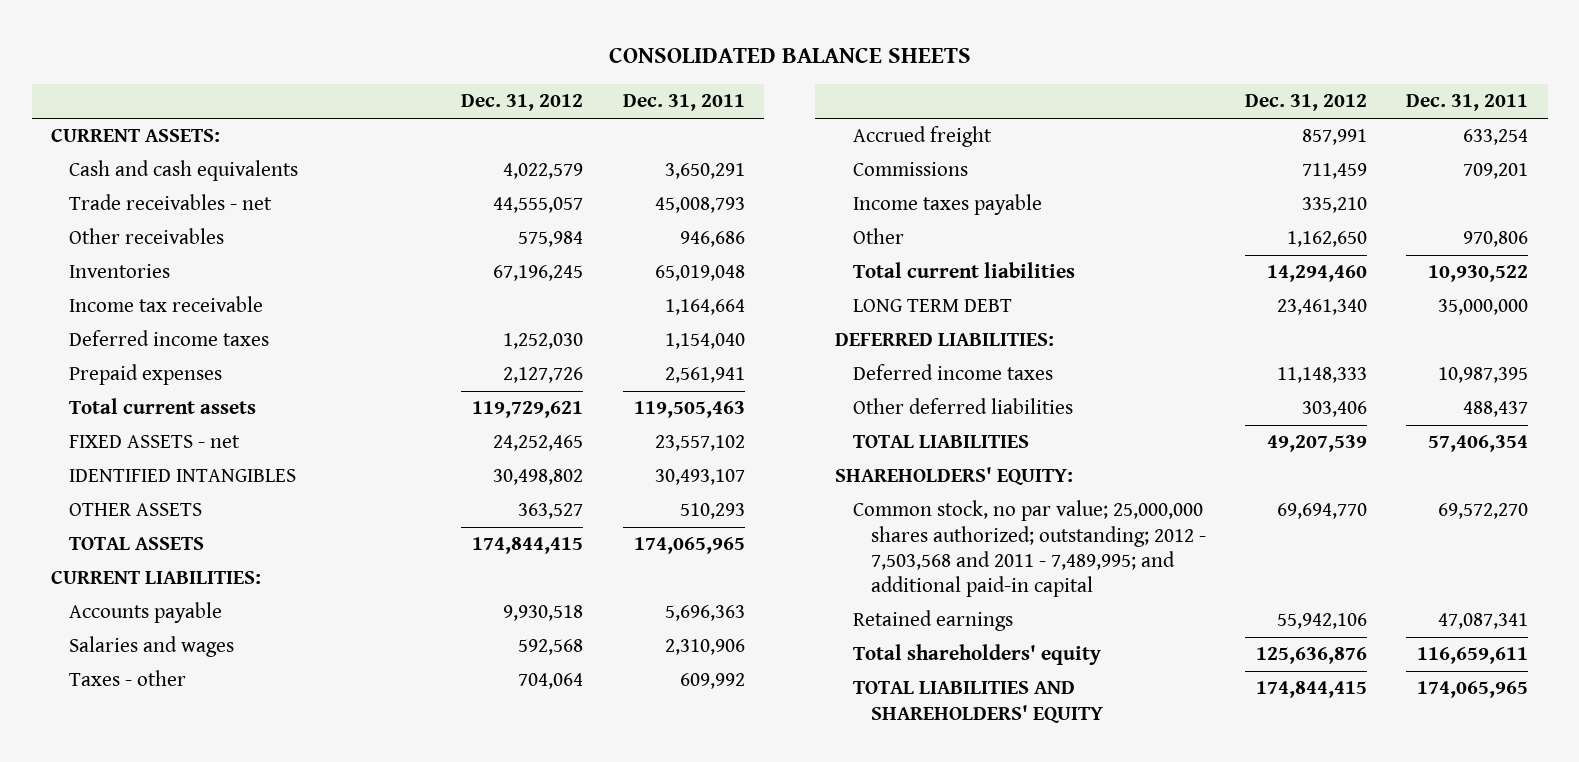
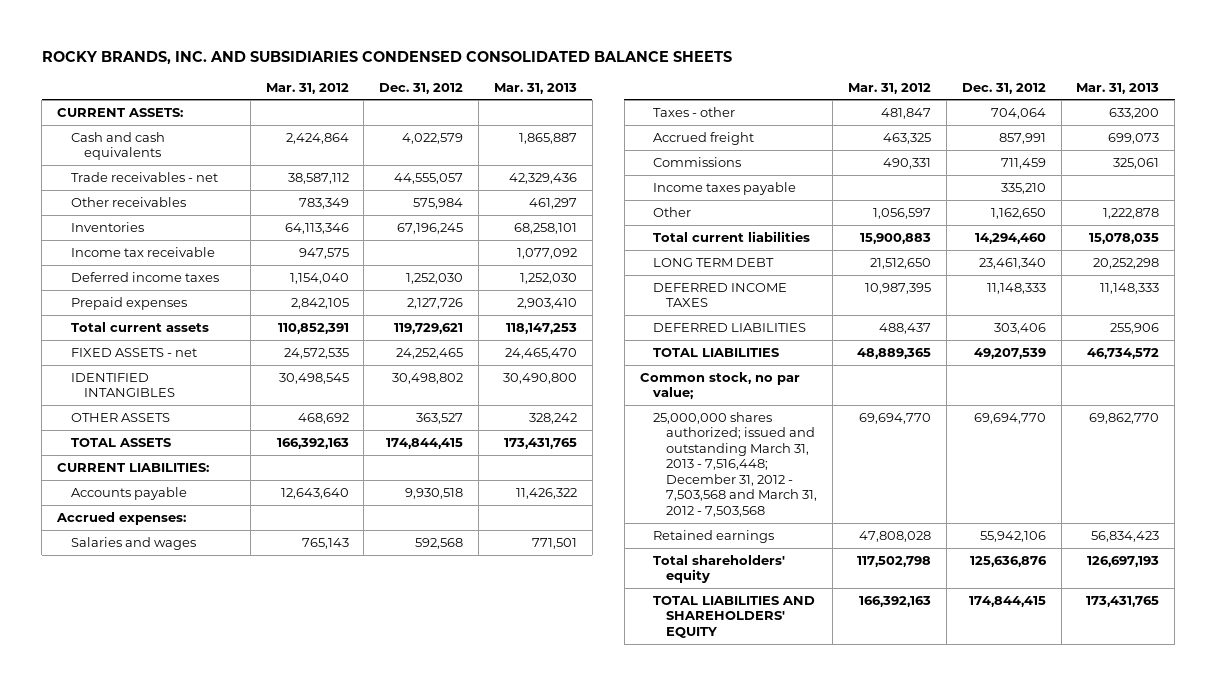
- CONSOLIDATED BALANCE SHEETS
+ ROCKY BRANDS, INC. AND SUBSIDIARIES CONDENSED CONSOLIDATED BALANCE SHEETS
- | Dec. 31, 2012 | Dec. 31, 2011
+ | Mar. 31, 2012 | Dec. 31, 2012 | Mar. 31, 2013
+ Accrued expenses:
- DEFERRED LIABILITIES:
- Deferred income taxes | 11,148,333 | 10,987,395
- Other deferred liabilities | 303,406 | 488,437
+ DEFERRED INCOME TAXES | 10,987,395 | 11,148,333 | 11,148,333
+ DEFERRED LIABILITIES | 488,437 | 303,406 | 255,906
- SHAREHOLDERS' EQUITY:
- Common stock, no par value; 25,000,000 shares authorized; outstanding; 2012 - 7,503,568 and 2011 - 7,489,995; and additional paid-in capital | 69,694,770 | 69,572,270
+ Common stock, no par value;
+ 25,000,000 shares authorized; issued and outstanding March 31, 2013 - 7,516,448; December 31, 2012 - 7,503,568 and March 31, 2012 - 7,503,568 | 69,694,770 | 69,694,770 | 69,862,770

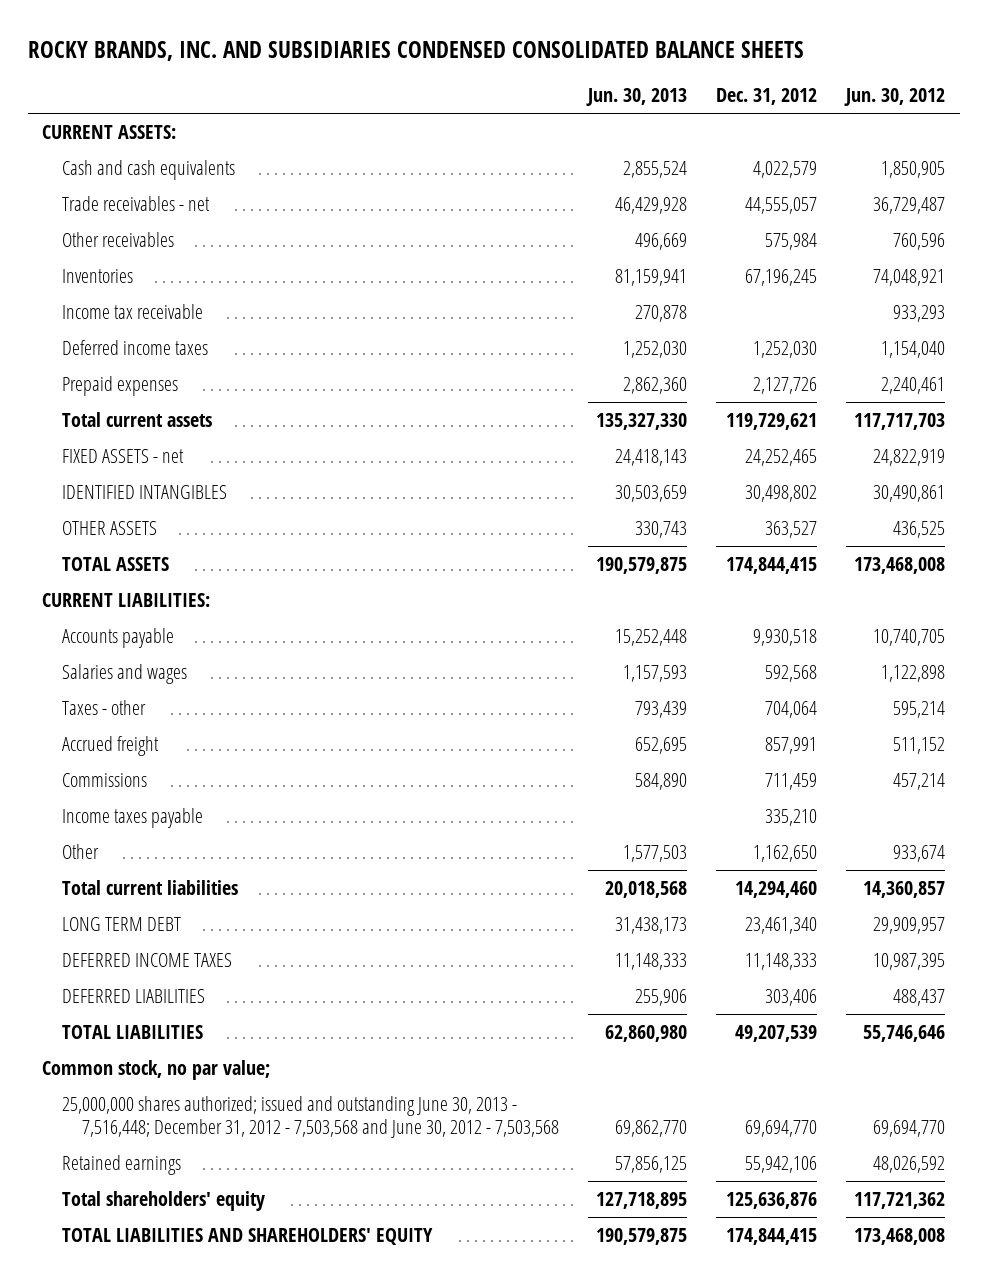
- | Mar. 31, 2012 | Dec. 31, 2012 | Mar. 31, 2013
+ | Jun. 30, 2013 | Dec. 31, 2012 | Jun. 30, 2012
- Accrued expenses:
- 25,000,000 shares authorized; issued and outstanding March 31, 2013 - 7,516,448; December 31, 2012 - 7,503,568 and March 31, 2012 - 7,503,568 | 69,694,770 | 69,694,770 | 69,862,770
+ 25,000,000 shares authorized; issued and outstanding June 30, 2013 - 7,516,448; December 31, 2012 - 7,503,568 and June 30, 2012 - 7,503,568 | 69,862,770 | 69,694,770 | 69,694,770

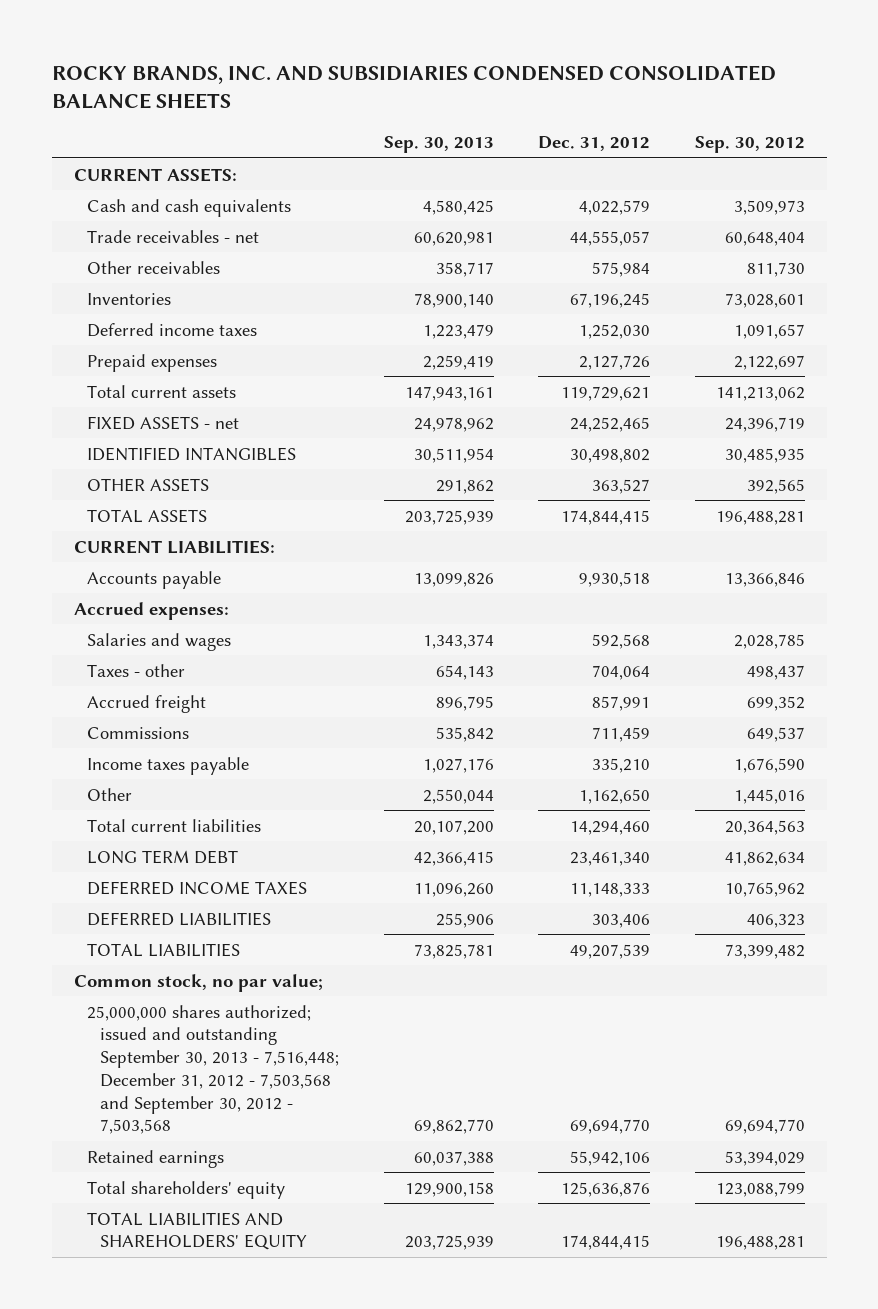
- | Jun. 30, 2013 | Dec. 31, 2012 | Jun. 30, 2012
+ | Sep. 30, 2013 | Dec. 31, 2012 | Sep. 30, 2012
- Income tax receivable | 270,878 | | 933,293
+ Accrued expenses:
- 25,000,000 shares authorized; issued and outstanding June 30, 2013 - 7,516,448; December 31, 2012 - 7,503,568 and June 30, 2012 - 7,503,568 | 69,862,770 | 69,694,770 | 69,694,770
+ 25,000,000 shares authorized; issued and outstanding September 30, 2013 - 7,516,448; December 31, 2012 - 7,503,568 and September 30, 2012 - 7,503,568 | 69,862,770 | 69,694,770 | 69,694,770

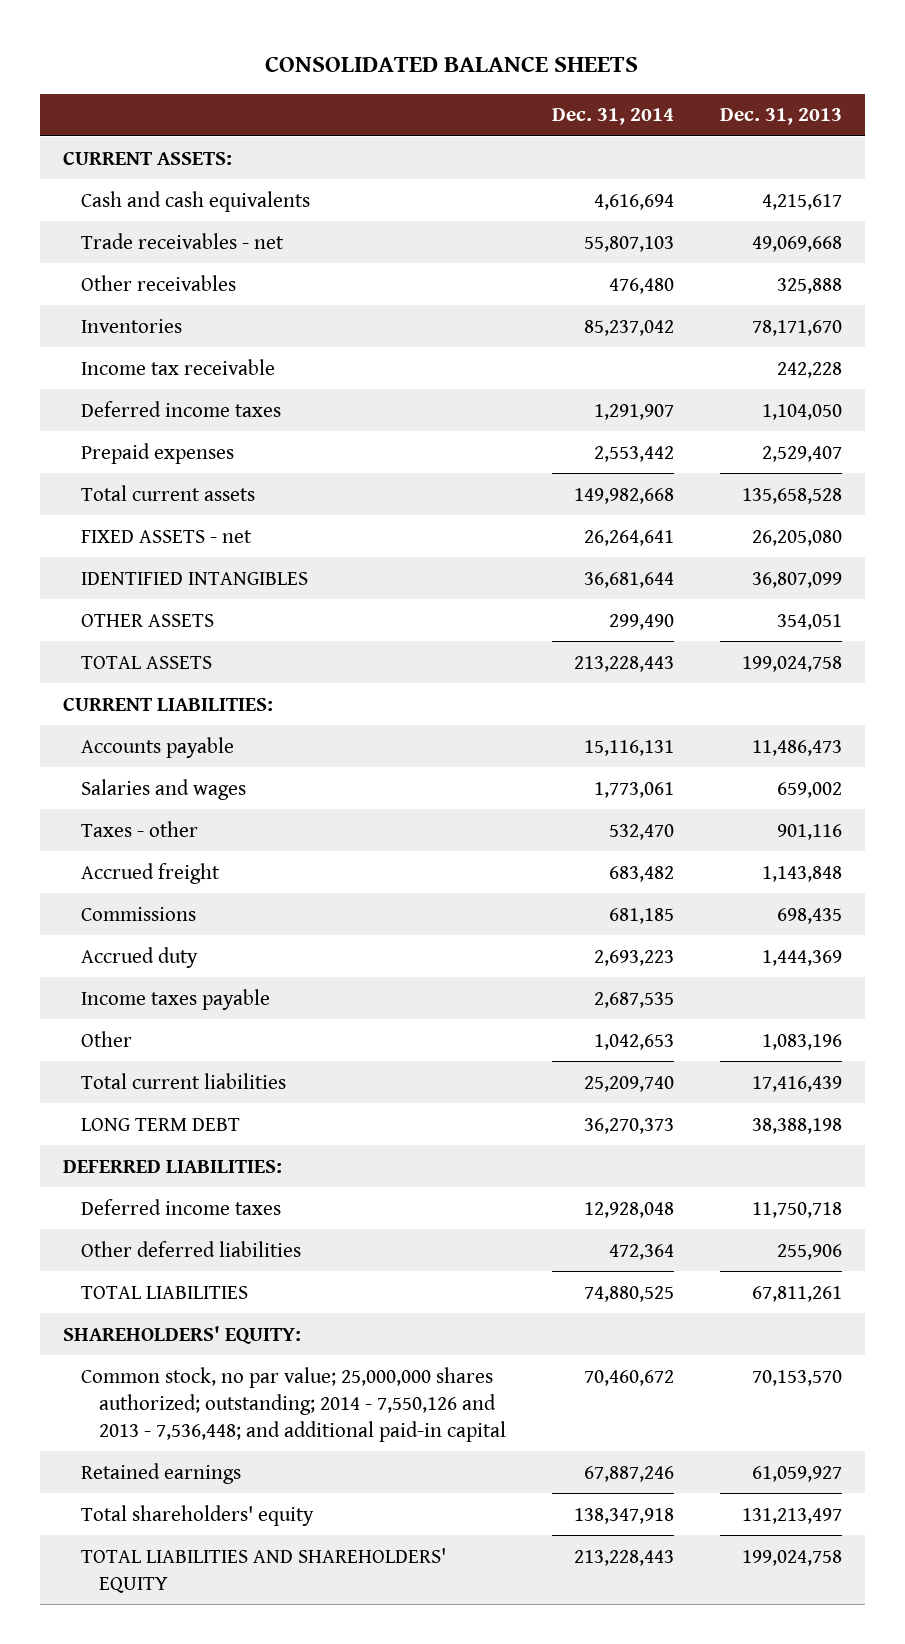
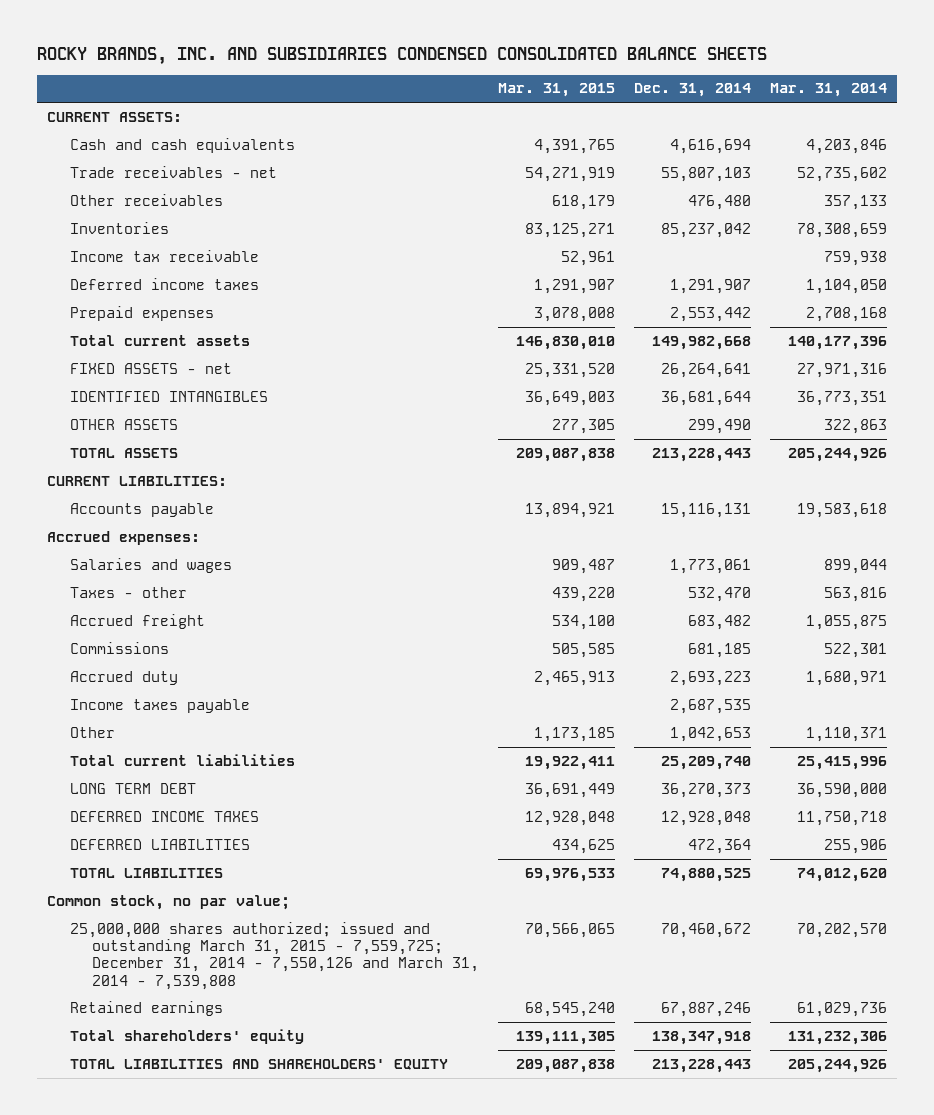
- CONSOLIDATED BALANCE SHEETS
+ ROCKY BRANDS, INC. AND SUBSIDIARIES CONDENSED CONSOLIDATED BALANCE SHEETS
- | Dec. 31, 2014 | Dec. 31, 2013
+ | Mar. 31, 2015 | Dec. 31, 2014 | Mar. 31, 2014
+ Accrued expenses:
- DEFERRED LIABILITIES:
- Deferred income taxes | 12,928,048 | 11,750,718
- Other deferred liabilities | 472,364 | 255,906
+ DEFERRED INCOME TAXES | 12,928,048 | 12,928,048 | 11,750,718
+ DEFERRED LIABILITIES | 434,625 | 472,364 | 255,906
- SHAREHOLDERS' EQUITY:
- Common stock, no par value; 25,000,000 shares authorized; outstanding; 2014 - 7,550,126 and 2013 - 7,536,448; and additional paid-in capital | 70,460,672 | 70,153,570
+ Common stock, no par value;
+ 25,000,000 shares authorized; issued and outstanding March 31, 2015 - 7,559,725; December 31, 2014 - 7,550,126 and March 31, 2014 - 7,539,808 | 70,566,065 | 70,460,672 | 70,202,570

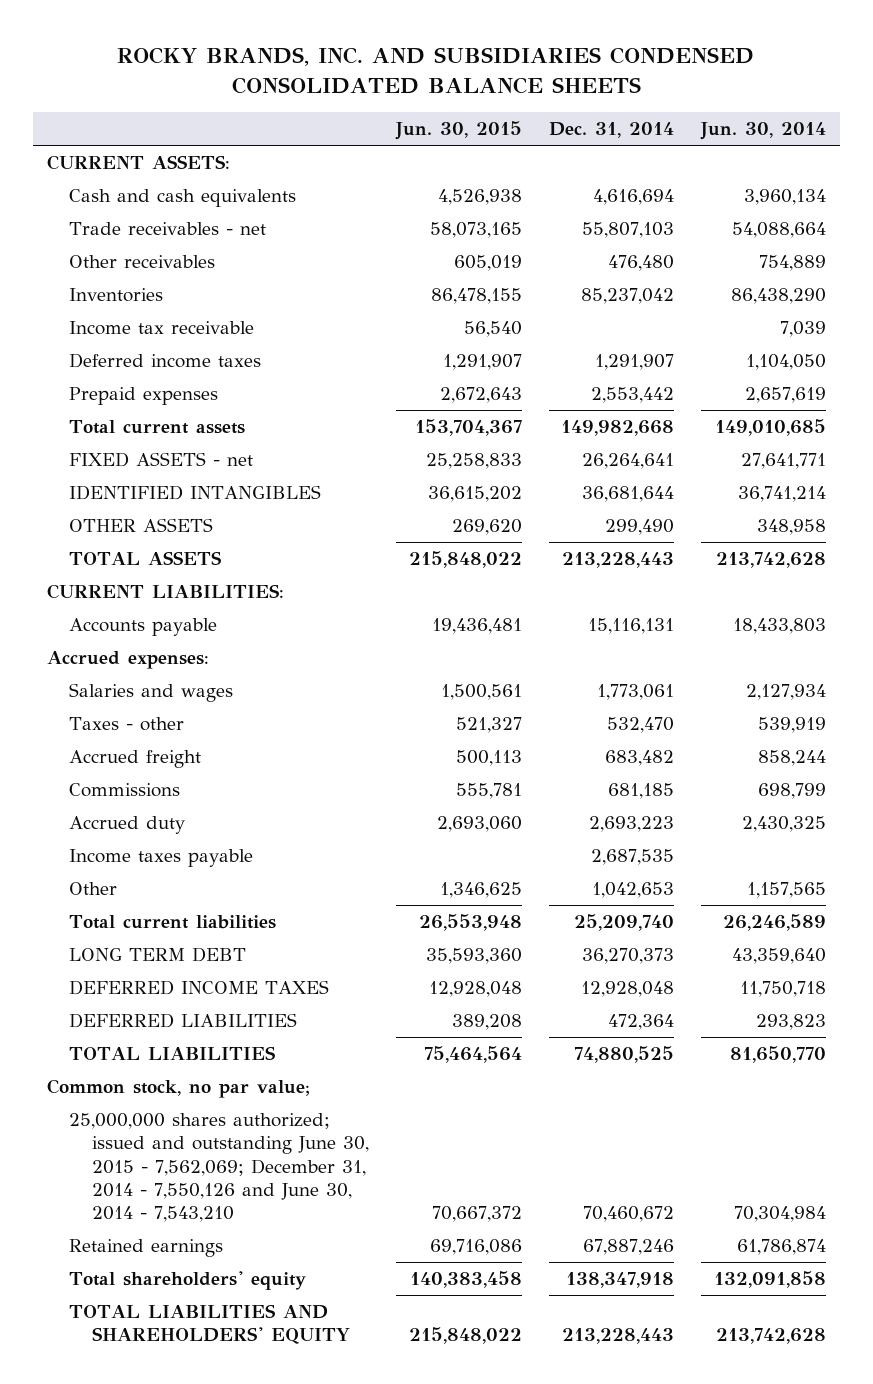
- | Mar. 31, 2015 | Dec. 31, 2014 | Mar. 31, 2014
+ | Jun. 30, 2015 | Dec. 31, 2014 | Jun. 30, 2014
- 25,000,000 shares authorized; issued and outstanding March 31, 2015 - 7,559,725; December 31, 2014 - 7,550,126 and March 31, 2014 - 7,539,808 | 70,566,065 | 70,460,672 | 70,202,570
+ 25,000,000 shares authorized; issued and outstanding June 30, 2015 - 7,562,069; December 31, 2014 - 7,550,126 and June 30, 2014 - 7,543,210 | 70,667,372 | 70,460,672 | 70,304,984

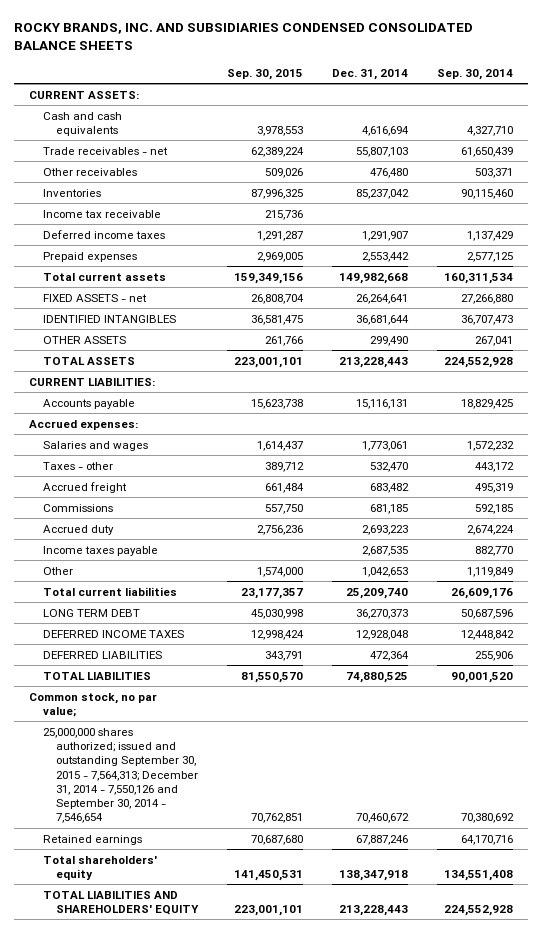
- | Jun. 30, 2015 | Dec. 31, 2014 | Jun. 30, 2014
+ | Sep. 30, 2015 | Dec. 31, 2014 | Sep. 30, 2014
- 25,000,000 shares authorized; issued and outstanding June 30, 2015 - 7,562,069; December 31, 2014 - 7,550,126 and June 30, 2014 - 7,543,210 | 70,667,372 | 70,460,672 | 70,304,984
+ 25,000,000 shares authorized; issued and outstanding September 30, 2015 - 7,564,313; December 31, 2014 - 7,550,126 and September 30, 2014 - 7,546,654 | 70,762,851 | 70,460,672 | 70,380,692

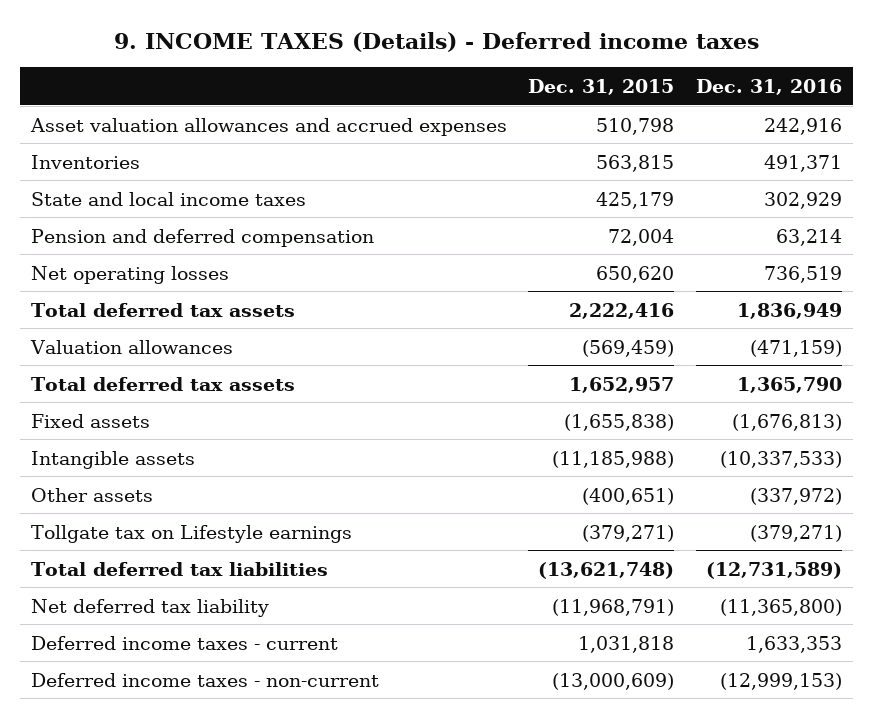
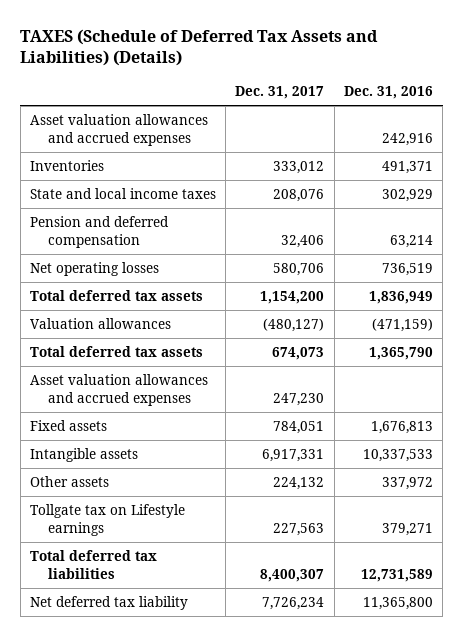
- 9. INCOME TAXES (Details) - Deferred income taxes
+ TAXES (Schedule of Deferred Tax Assets and Liabilities) (Details)
- | Dec. 31, 2015 | Dec. 31, 2016
+ | Dec. 31, 2017 | Dec. 31, 2016
- Fixed assets | (1,655,838) | (1,676,813)
- Intangible assets | (11,185,988) | (10,337,533)
- Other assets | (400,651) | (337,972)
- Tollgate tax on Lifestyle earnings | (379,271) | (379,271)
- Total deferred tax liabilities | (13,621,748) | (12,731,589)
- Net deferred tax liability | (11,968,791) | (11,365,800)
- Deferred income taxes - current | 1,031,818 | 1,633,353
- Deferred income taxes - non-current | (13,000,609) | (12,999,153)
+ Asset valuation allowances and accrued expenses | 247,230 |
+ Fixed assets | 784,051 | 1,676,813
+ Intangible assets | 6,917,331 | 10,337,533
+ Other assets | 224,132 | 337,972
+ Tollgate tax on Lifestyle earnings | 227,563 | 379,271
+ Total deferred tax liabilities | 8,400,307 | 12,731,589
+ Net deferred tax liability | 7,726,234 | 11,365,800

